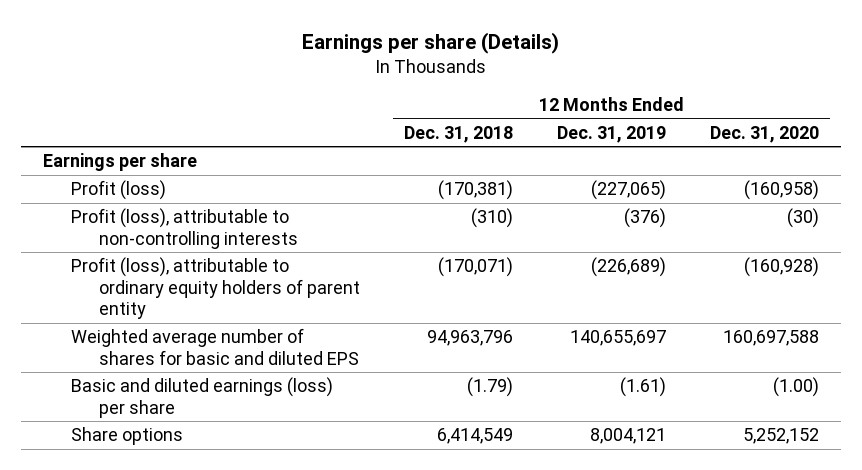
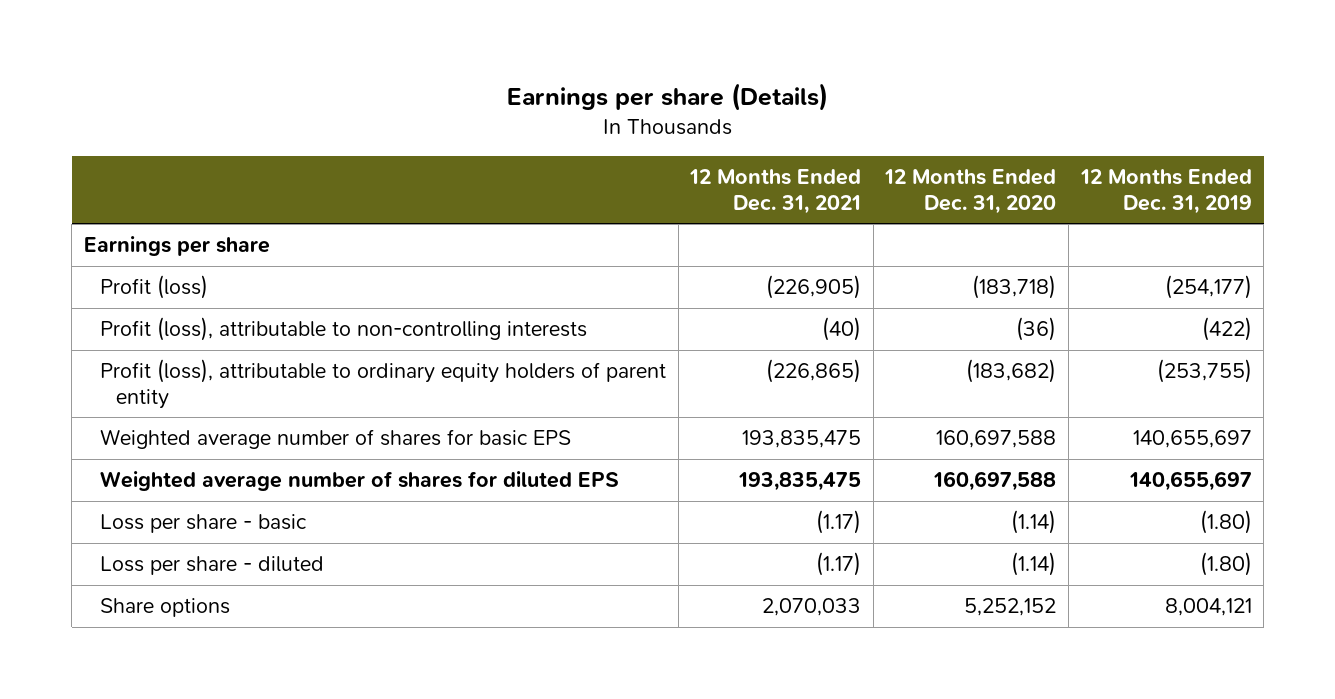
- | 12 Months Ended Dec. 31, 2018 | 12 Months Ended Dec. 31, 2019 | 12 Months Ended Dec. 31, 2020
+ | 12 Months Ended Dec. 31, 2021 | 12 Months Ended Dec. 31, 2020 | 12 Months Ended Dec. 31, 2019
- Profit (loss) | (170,381) | (227,065) | (160,958)
- Profit (loss), attributable to non-controlling interests | (310) | (376) | (30)
- Profit (loss), attributable to ordinary equity holders of parent entity | (170,071) | (226,689) | (160,928)
- Weighted average number of shares for basic and diluted EPS | 94,963,796 | 140,655,697 | 160,697,588
- Basic and diluted earnings (loss) per share | (1.79) | (1.61) | (1.00)
+ Profit (loss) | (226,905) | (183,718) | (254,177)
+ Profit (loss), attributable to non-controlling interests | (40) | (36) | (422)
+ Profit (loss), attributable to ordinary equity holders of parent entity | (226,865) | (183,682) | (253,755)
+ Weighted average number of shares for basic EPS | 193,835,475 | 160,697,588 | 140,655,697
+ Weighted average number of shares for diluted EPS | 193,835,475 | 160,697,588 | 140,655,697
+ Loss per share - basic | (1.17) | (1.14) | (1.80)
+ Loss per share - diluted | (1.17) | (1.14) | (1.80)

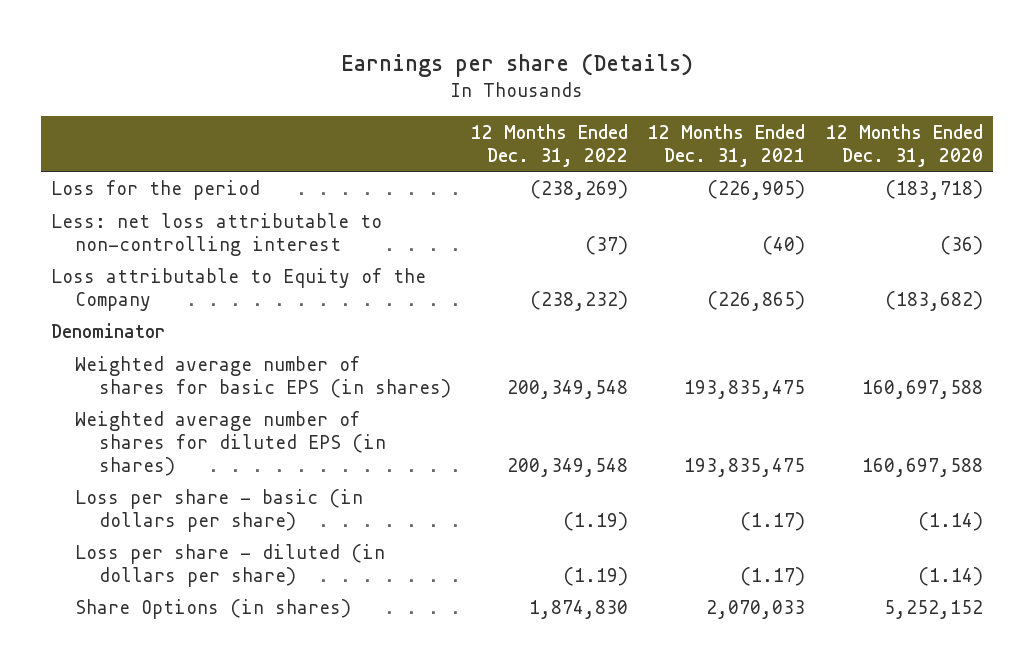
- | 12 Months Ended Dec. 31, 2021 | 12 Months Ended Dec. 31, 2020 | 12 Months Ended Dec. 31, 2019
+ | 12 Months Ended Dec. 31, 2022 | 12 Months Ended Dec. 31, 2021 | 12 Months Ended Dec. 31, 2020
- Earnings per share
- Profit (loss) | (226,905) | (183,718) | (254,177)
- Profit (loss), attributable to non-controlling interests | (40) | (36) | (422)
- Profit (loss), attributable to ordinary equity holders of parent entity | (226,865) | (183,682) | (253,755)
- Weighted average number of shares for basic EPS | 193,835,475 | 160,697,588 | 140,655,697
- Weighted average number of shares for diluted EPS | 193,835,475 | 160,697,588 | 140,655,697
- Loss per share - basic | (1.17) | (1.14) | (1.80)
- Loss per share - diluted | (1.17) | (1.14) | (1.80)
- Share options | 2,070,033 | 5,252,152 | 8,004,121
+ Loss for the period | (238,269) | (226,905) | (183,718)
+ Less: net loss attributable to non-controlling interest | (37) | (40) | (36)
+ Loss attributable to Equity of the Company | (238,232) | (226,865) | (183,682)
+ Denominator
+ Weighted average number of shares for basic EPS (in shares) | 200,349,548 | 193,835,475 | 160,697,588
+ Weighted average number of shares for diluted EPS (in shares) | 200,349,548 | 193,835,475 | 160,697,588
+ Loss per share - basic (in dollars per share) | (1.19) | (1.17) | (1.14)
+ Loss per share - diluted (in dollars per share) | (1.19) | (1.17) | (1.14)
+ Share Options (in shares) | 1,874,830 | 2,070,033 | 5,252,152

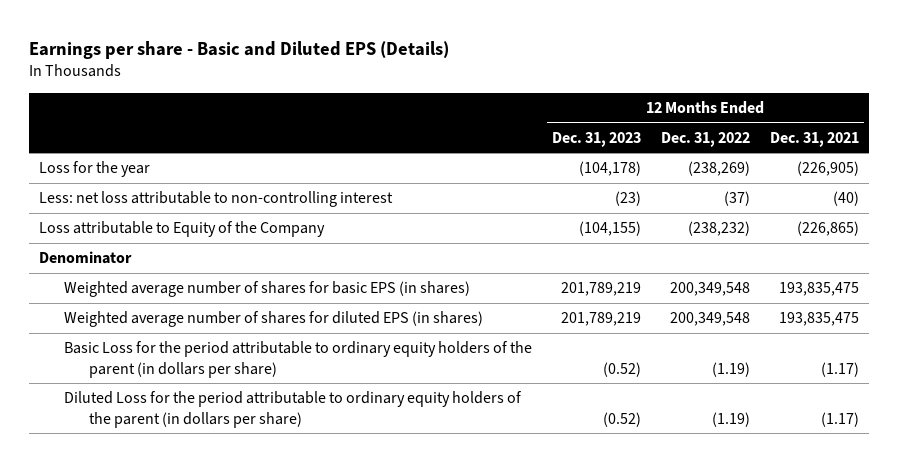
- Earnings per share (Details)
+ Earnings per share - Basic and Diluted EPS (Details)
- | 12 Months Ended Dec. 31, 2022 | 12 Months Ended Dec. 31, 2021 | 12 Months Ended Dec. 31, 2020
+ | 12 Months Ended Dec. 31, 2023 | 12 Months Ended Dec. 31, 2022 | 12 Months Ended Dec. 31, 2021
- Loss for the period | (238,269) | (226,905) | (183,718)
+ Loss for the year | (104,178) | (238,269) | (226,905)
- Loss per share - basic (in dollars per share) | (1.19) | (1.17) | (1.14)
- Loss per share - diluted (in dollars per share) | (1.19) | (1.17) | (1.14)
- Share Options (in shares) | 1,874,830 | 2,070,033 | 5,252,152
+ Basic Loss for the period attributable to ordinary equity holders of the parent (in dollars per share) | (0.52) | (1.19) | (1.17)
+ Diluted Loss for the period attributable to ordinary equity holders of the parent (in dollars per share) | (0.52) | (1.19) | (1.17)

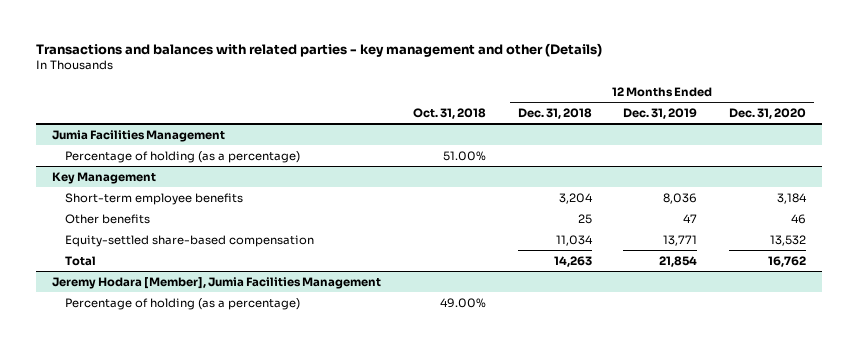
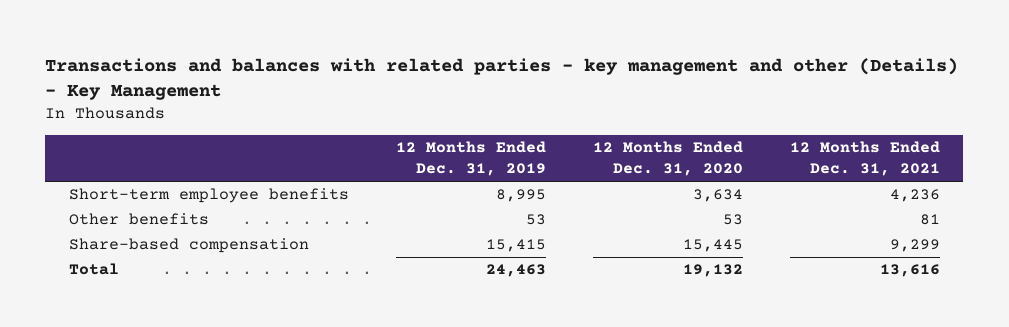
- Transactions and balances with related parties - key management and other (Details)
+ Transactions and balances with related parties - key management and other (Details) - Key Management
- | Oct. 31, 2018 | 12 Months Ended Dec. 31, 2018 | 12 Months Ended Dec. 31, 2019 | 12 Months Ended Dec. 31, 2020
+ | 12 Months Ended Dec. 31, 2019 | 12 Months Ended Dec. 31, 2020 | 12 Months Ended Dec. 31, 2021
- Jumia Facilities Management
- Percentage of holding (as a percentage) | 51.00% | | |
- Key Management
- Short-term employee benefits | | 3,204 | 8,036 | 3,184
- Other benefits | | 25 | 47 | 46
- Equity-settled share-based compensation | | 11,034 | 13,771 | 13,532
- Total | | 14,263 | 21,854 | 16,762
- Jeremy Hodara [Member], Jumia Facilities Management
- Percentage of holding (as a percentage) | 49.00% | | |
+ Short-term employee benefits | 8,995 | 3,634 | 4,236
+ Other benefits | 53 | 53 | 81
+ Share-based compensation | 15,415 | 15,445 | 9,299
+ Total | 24,463 | 19,132 | 13,616

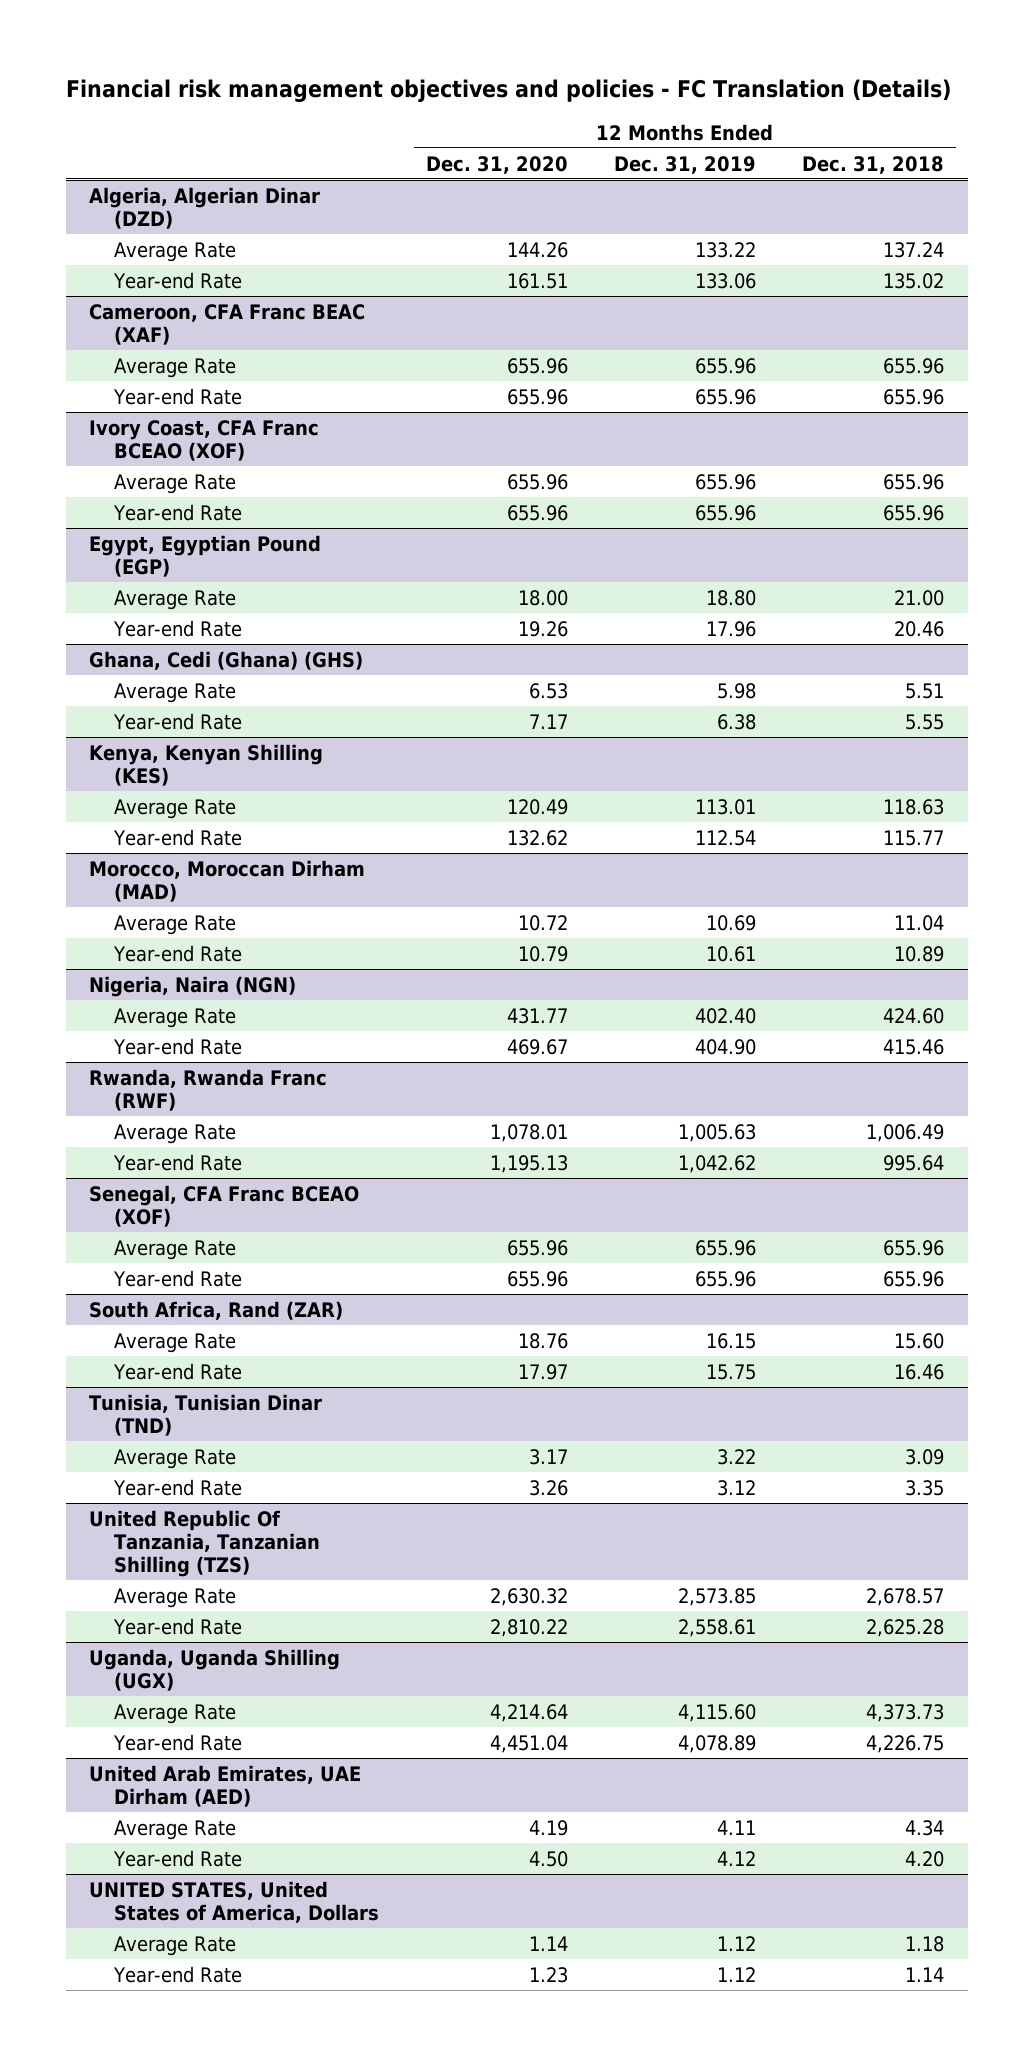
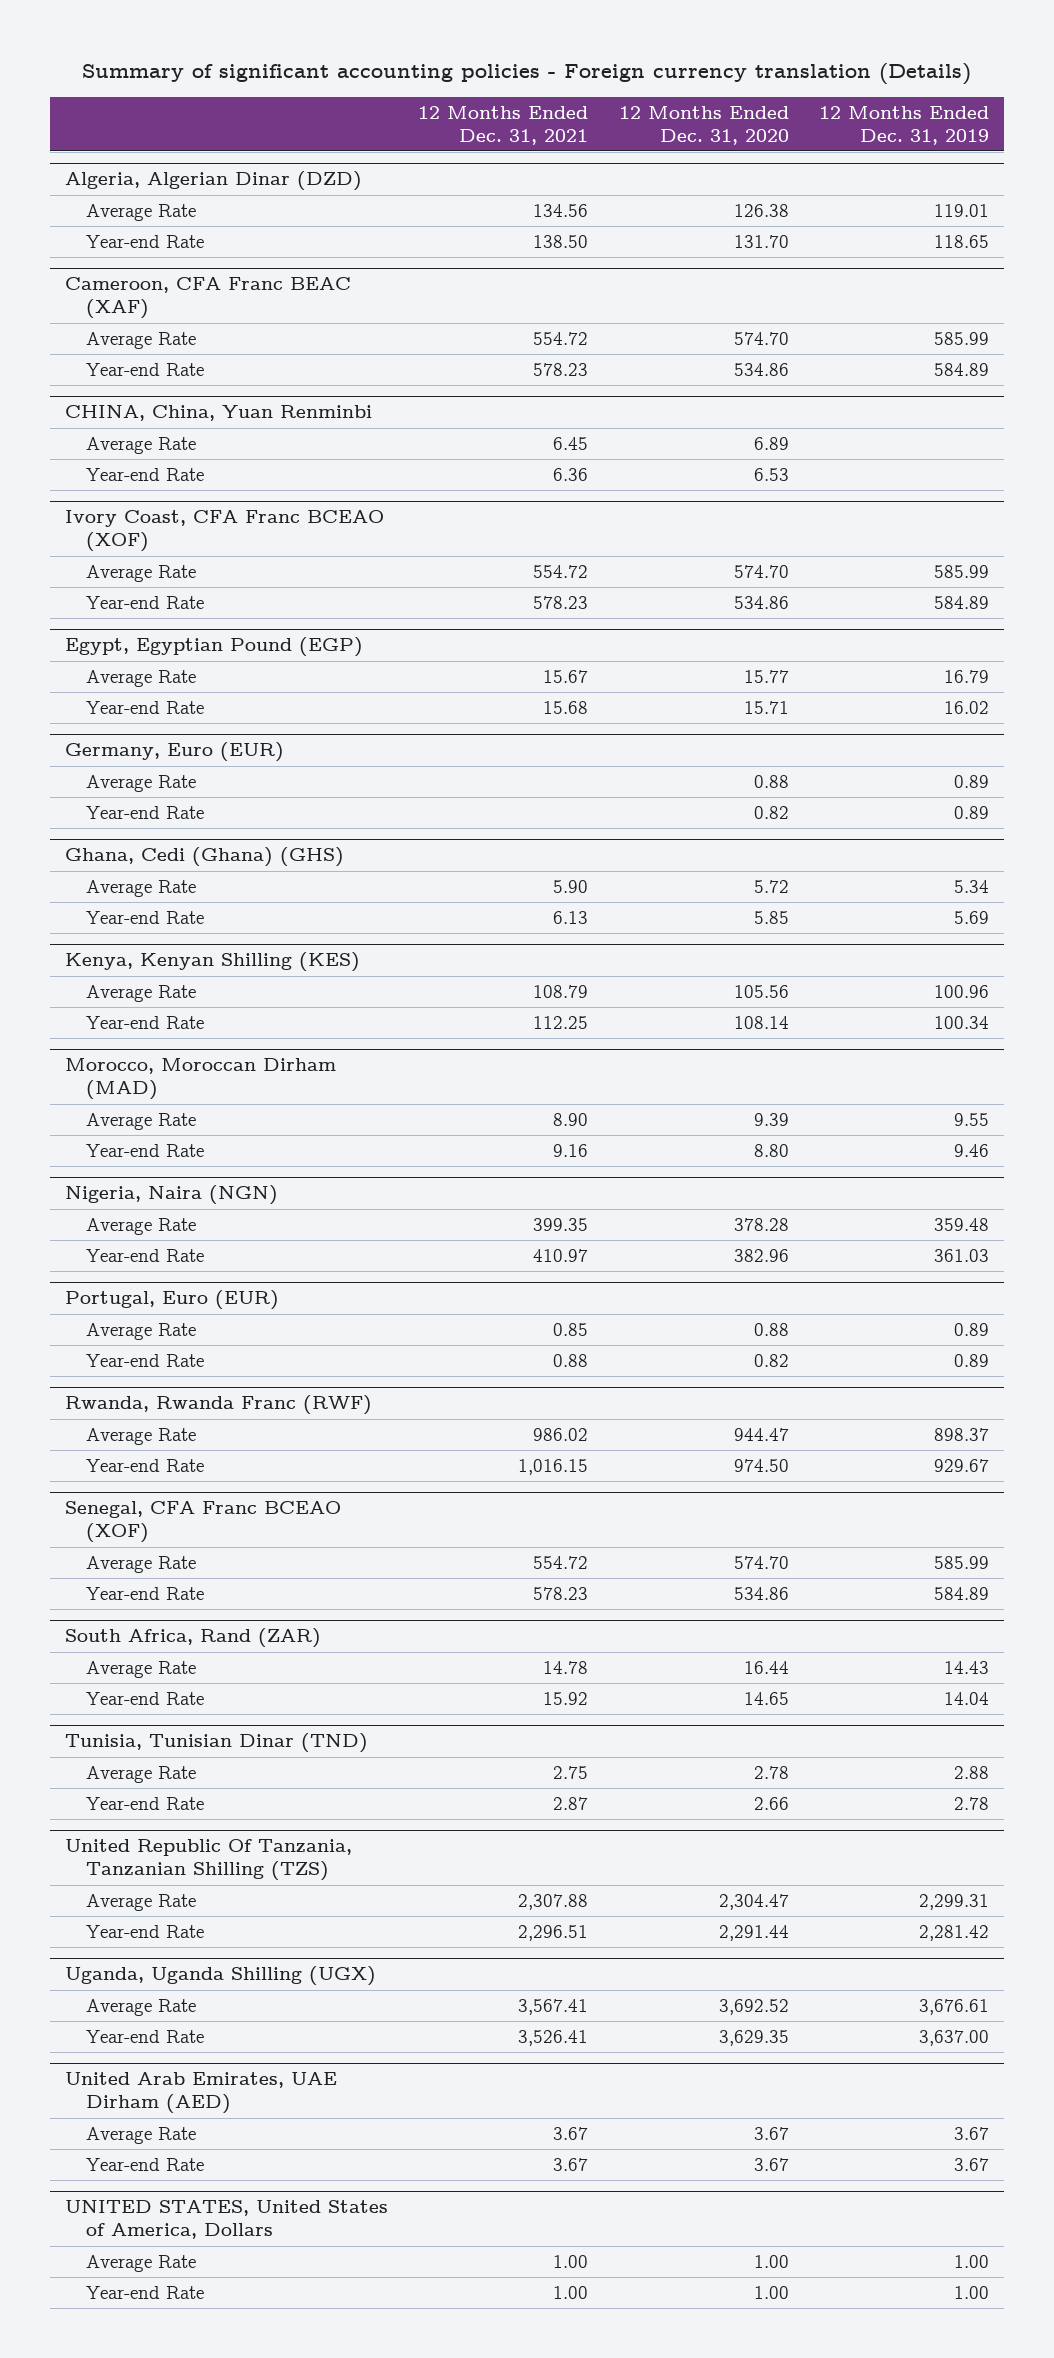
- Financial risk management objectives and policies - FC Translation (Details)
+ Summary of significant accounting policies - Foreign currency translation (Details)
- | 12 Months Ended Dec. 31, 2020 | 12 Months Ended Dec. 31, 2019 | 12 Months Ended Dec. 31, 2018
+ | 12 Months Ended Dec. 31, 2021 | 12 Months Ended Dec. 31, 2020 | 12 Months Ended Dec. 31, 2019
@ Algeria, Algerian Dinar (DZD)
- Average Rate | 144.26 | 133.22 | 137.24
- Year-end Rate | 161.51 | 133.06 | 135.02
+ Average Rate | 134.56 | 126.38 | 119.01
+ Year-end Rate | 138.50 | 131.70 | 118.65
@ Cameroon, CFA Franc BEAC (XAF)
- Average Rate | 655.96 | 655.96 | 655.96
- Year-end Rate | 655.96 | 655.96 | 655.96
+ Average Rate | 554.72 | 574.70 | 585.99
+ Year-end Rate | 578.23 | 534.86 | 584.89
+ CHINA, China, Yuan Renminbi
+ Average Rate | 6.45 | 6.89 |
+ Year-end Rate | 6.36 | 6.53 |
@ Ivory Coast, CFA Franc BCEAO (XOF)
- Average Rate | 655.96 | 655.96 | 655.96
- Year-end Rate | 655.96 | 655.96 | 655.96
+ Average Rate | 554.72 | 574.70 | 585.99
+ Year-end Rate | 578.23 | 534.86 | 584.89
@ Egypt, Egyptian Pound (EGP)
- Average Rate | 18.00 | 18.80 | 21.00
- Year-end Rate | 19.26 | 17.96 | 20.46
+ Average Rate | 15.67 | 15.77 | 16.79
+ Year-end Rate | 15.68 | 15.71 | 16.02
+ Germany, Euro (EUR)
+ Average Rate | | 0.88 | 0.89
+ Year-end Rate | | 0.82 | 0.89
@ Ghana, Cedi (Ghana) (GHS)
- Average Rate | 6.53 | 5.98 | 5.51
- Year-end Rate | 7.17 | 6.38 | 5.55
+ Average Rate | 5.90 | 5.72 | 5.34
+ Year-end Rate | 6.13 | 5.85 | 5.69
@ Kenya, Kenyan Shilling (KES)
- Average Rate | 120.49 | 113.01 | 118.63
- Year-end Rate | 132.62 | 112.54 | 115.77
+ Average Rate | 108.79 | 105.56 | 100.96
+ Year-end Rate | 112.25 | 108.14 | 100.34
@ Morocco, Moroccan Dirham (MAD)
- Average Rate | 10.72 | 10.69 | 11.04
- Year-end Rate | 10.79 | 10.61 | 10.89
+ Average Rate | 8.90 | 9.39 | 9.55
+ Year-end Rate | 9.16 | 8.80 | 9.46
@ Nigeria, Naira (NGN)
- Average Rate | 431.77 | 402.40 | 424.60
- Year-end Rate | 469.67 | 404.90 | 415.46
+ Average Rate | 399.35 | 378.28 | 359.48
+ Year-end Rate | 410.97 | 382.96 | 361.03
+ Portugal, Euro (EUR)
+ Average Rate | 0.85 | 0.88 | 0.89
+ Year-end Rate | 0.88 | 0.82 | 0.89
@ Rwanda, Rwanda Franc (RWF)
- Average Rate | 1,078.01 | 1,005.63 | 1,006.49
- Year-end Rate | 1,195.13 | 1,042.62 | 995.64
+ Average Rate | 986.02 | 944.47 | 898.37
+ Year-end Rate | 1,016.15 | 974.50 | 929.67
@ Senegal, CFA Franc BCEAO (XOF)
- Average Rate | 655.96 | 655.96 | 655.96
- Year-end Rate | 655.96 | 655.96 | 655.96
+ Average Rate | 554.72 | 574.70 | 585.99
+ Year-end Rate | 578.23 | 534.86 | 584.89
@ South Africa, Rand (ZAR)
- Average Rate | 18.76 | 16.15 | 15.60
- Year-end Rate | 17.97 | 15.75 | 16.46
+ Average Rate | 14.78 | 16.44 | 14.43
+ Year-end Rate | 15.92 | 14.65 | 14.04
@ Tunisia, Tunisian Dinar (TND)
- Average Rate | 3.17 | 3.22 | 3.09
- Year-end Rate | 3.26 | 3.12 | 3.35
+ Average Rate | 2.75 | 2.78 | 2.88
+ Year-end Rate | 2.87 | 2.66 | 2.78
@ United Republic Of Tanzania, Tanzanian Shilling (TZS)
- Average Rate | 2,630.32 | 2,573.85 | 2,678.57
- Year-end Rate | 2,810.22 | 2,558.61 | 2,625.28
+ Average Rate | 2,307.88 | 2,304.47 | 2,299.31
+ Year-end Rate | 2,296.51 | 2,291.44 | 2,281.42
@ Uganda, Uganda Shilling (UGX)
- Average Rate | 4,214.64 | 4,115.60 | 4,373.73
- Year-end Rate | 4,451.04 | 4,078.89 | 4,226.75
+ Average Rate | 3,567.41 | 3,692.52 | 3,676.61
+ Year-end Rate | 3,526.41 | 3,629.35 | 3,637.00
@ United Arab Emirates, UAE Dirham (AED)
- Average Rate | 4.19 | 4.11 | 4.34
- Year-end Rate | 4.50 | 4.12 | 4.20
+ Average Rate | 3.67 | 3.67 | 3.67
+ Year-end Rate | 3.67 | 3.67 | 3.67
@ UNITED STATES, United States of America, Dollars
- Average Rate | 1.14 | 1.12 | 1.18
- Year-end Rate | 1.23 | 1.12 | 1.14
+ Average Rate | 1.00 | 1.00 | 1.00
+ Year-end Rate | 1.00 | 1.00 | 1.00

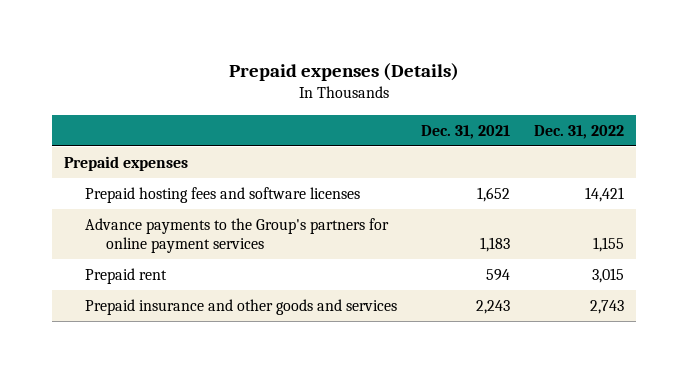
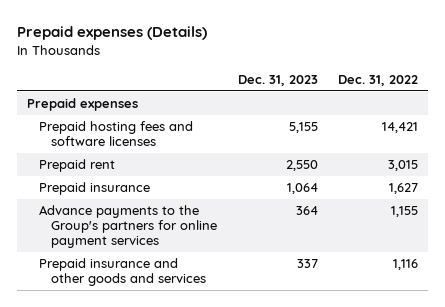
- | Dec. 31, 2021 | Dec. 31, 2022
+ | Dec. 31, 2023 | Dec. 31, 2022
- Prepaid insurance and other goods and services | 2,243 | 2,743
+ Prepaid insurance | 1,064 | 1,627
moved down: Advance payments to the Group's partners for online payment services | 364 | 1,155
+ Prepaid insurance and other goods and services | 337 | 1,116

